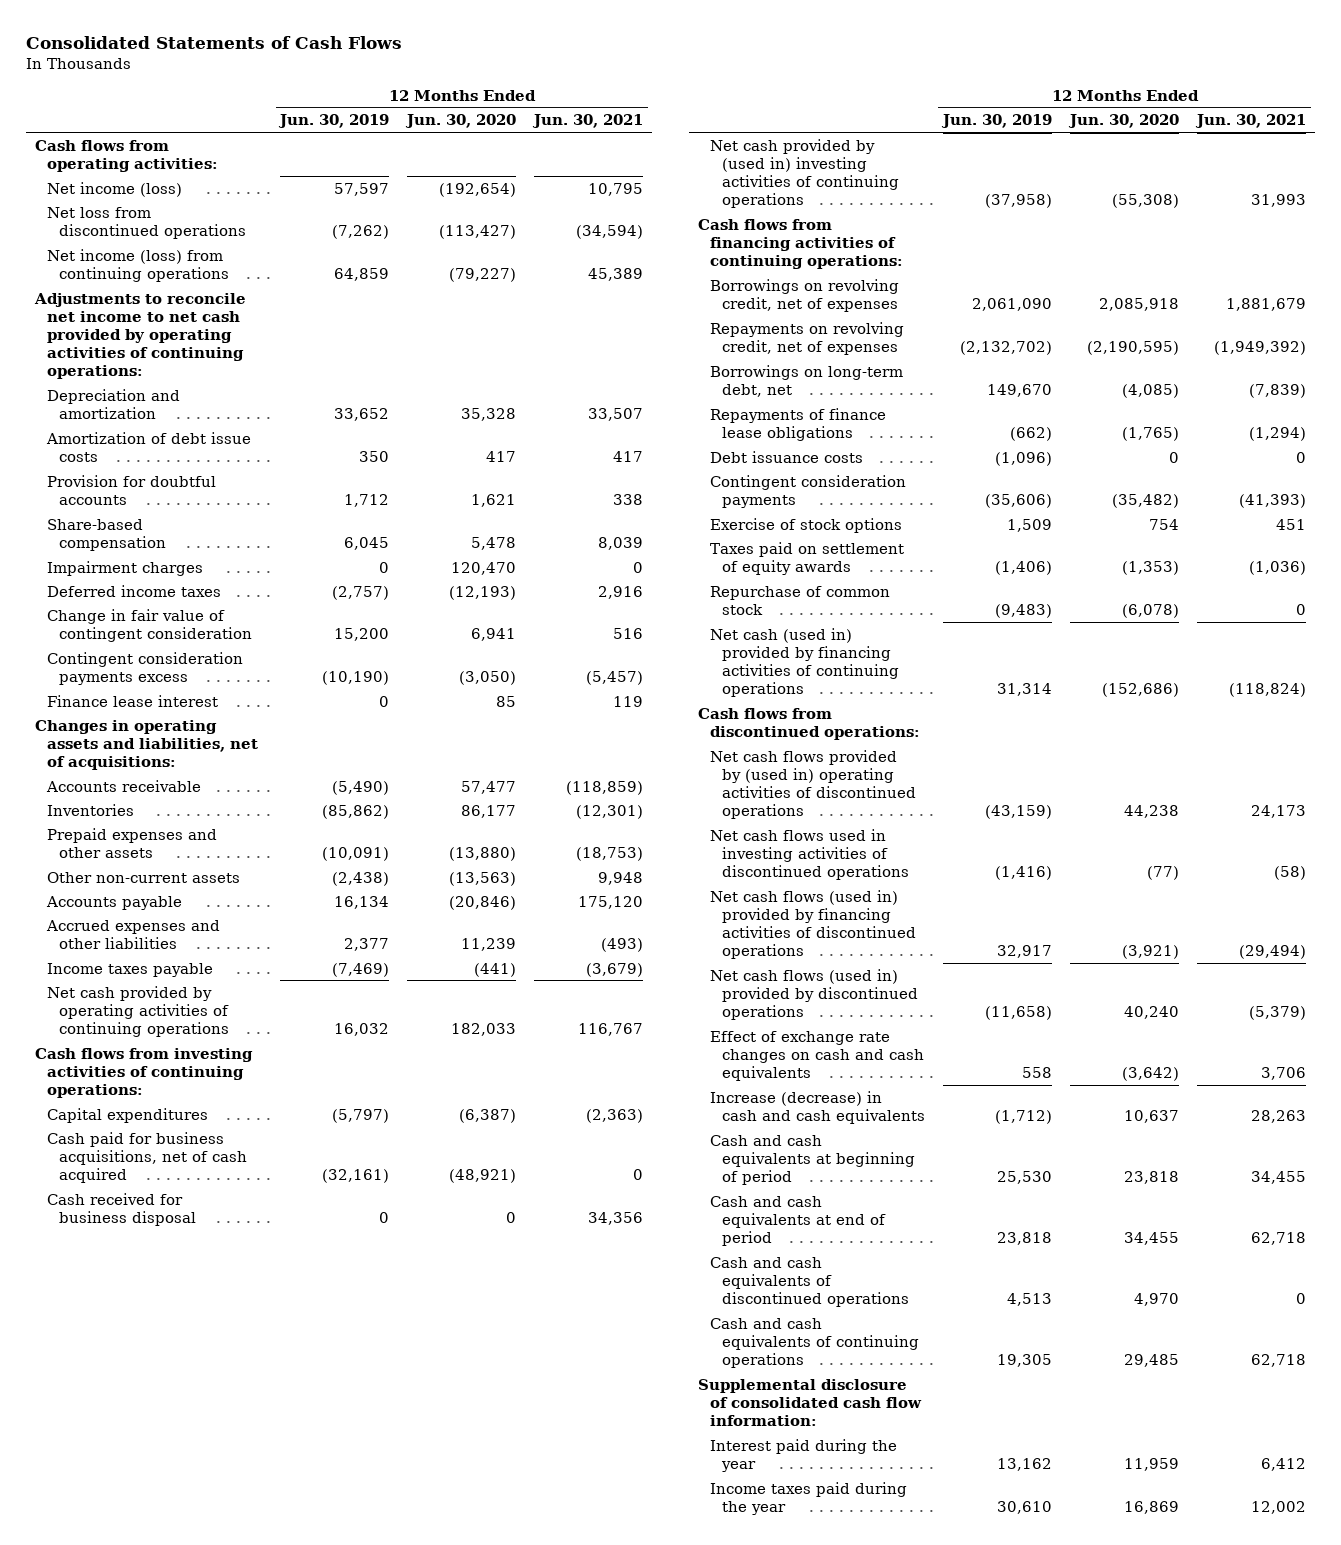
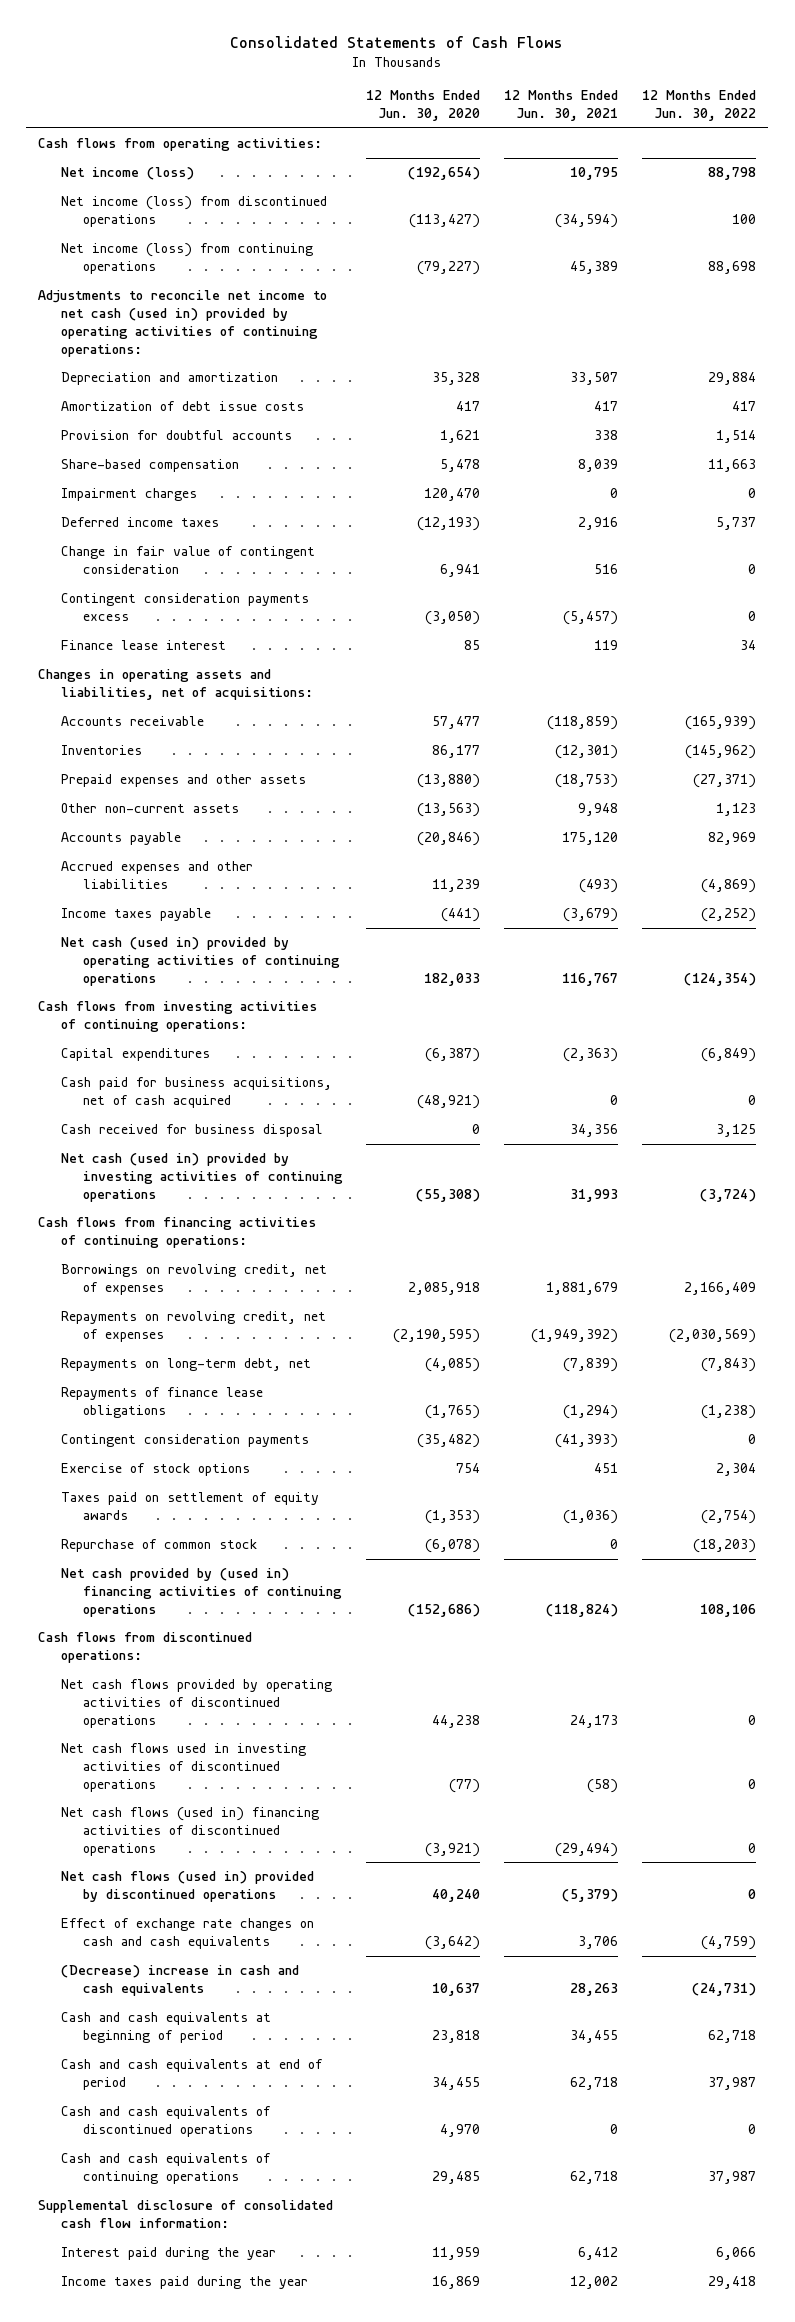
- | 12 Months Ended Jun. 30, 2019 | 12 Months Ended Jun. 30, 2020 | 12 Months Ended Jun. 30, 2021
+ | 12 Months Ended Jun. 30, 2020 | 12 Months Ended Jun. 30, 2021 | 12 Months Ended Jun. 30, 2022
- Net loss from discontinued operations | (7,262) | (113,427) | (34,594)
+ Net income (loss) from discontinued operations | (113,427) | (34,594) | 100
- Adjustments to reconcile net income to net cash provided by operating activities of continuing operations:
+ Adjustments to reconcile net income to net cash (used in) provided by operating activities of continuing operations:
- Net cash provided by operating activities of continuing operations | 16,032 | 182,033 | 116,767
+ Net cash (used in) provided by operating activities of continuing operations | 182,033 | 116,767 | (124,354)
- Net cash provided by (used in) investing activities of continuing operations | (37,958) | (55,308) | 31,993
+ Net cash (used in) provided by investing activities of continuing operations | (55,308) | 31,993 | (3,724)
- Borrowings on long-term debt, net | 149,670 | (4,085) | (7,839)
+ Repayments on long-term debt, net | (4,085) | (7,839) | (7,843)
- Debt issuance costs | (1,096) | 0 | 0
- Net cash (used in) provided by financing activities of continuing operations | 31,314 | (152,686) | (118,824)
+ Net cash provided by (used in) financing activities of continuing operations | (152,686) | (118,824) | 108,106
- Net cash flows provided by (used in) operating activities of discontinued operations | (43,159) | 44,238 | 24,173
+ Net cash flows provided by operating activities of discontinued operations | 44,238 | 24,173 | 0
- Net cash flows (used in) provided by financing activities of discontinued operations | 32,917 | (3,921) | (29,494)
+ Net cash flows (used in) financing activities of discontinued operations | (3,921) | (29,494) | 0
- Increase (decrease) in cash and cash equivalents | (1,712) | 10,637 | 28,263
+ (Decrease) increase in cash and cash equivalents | 10,637 | 28,263 | (24,731)

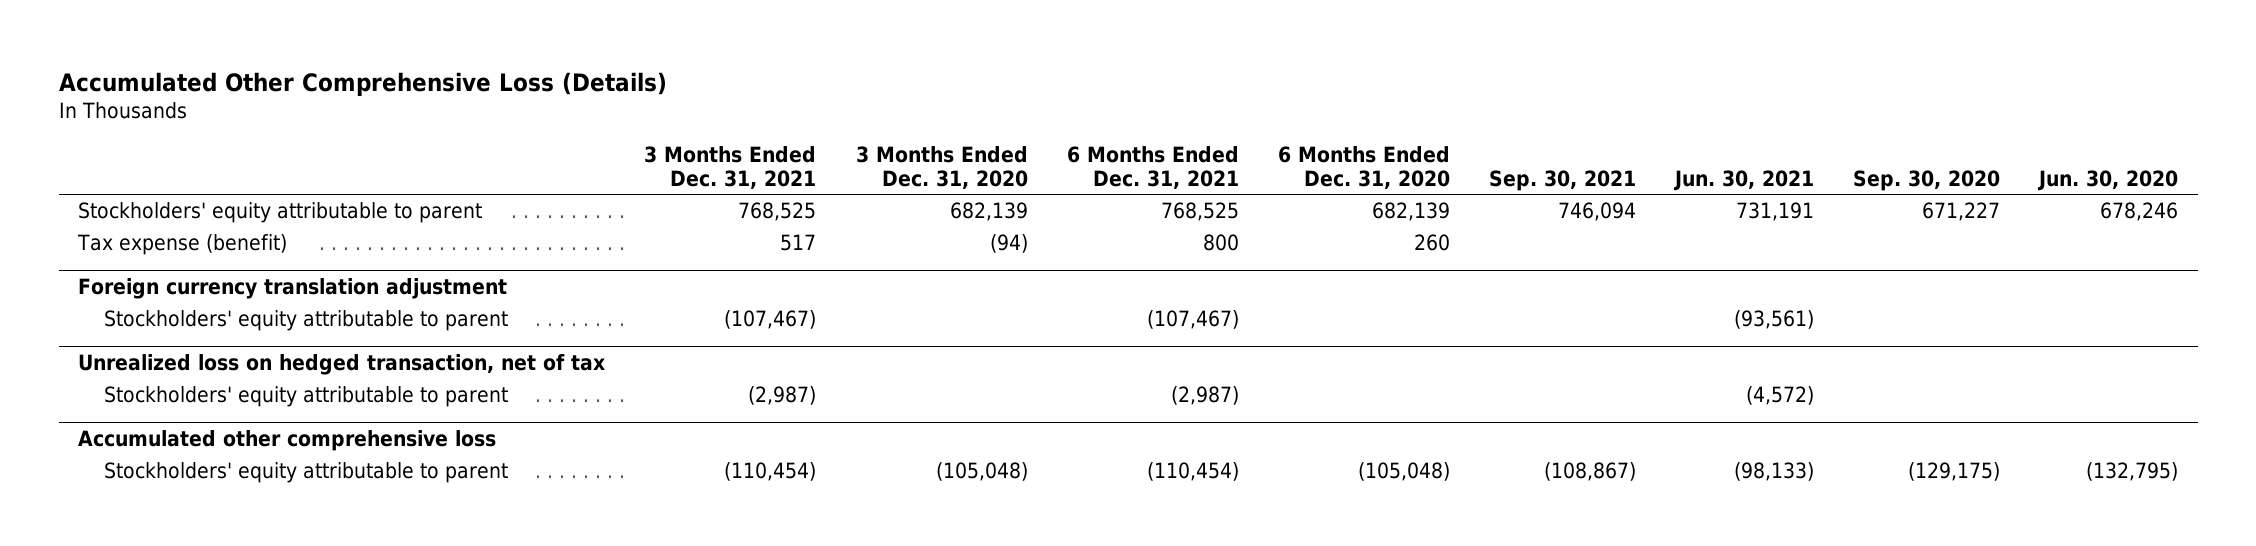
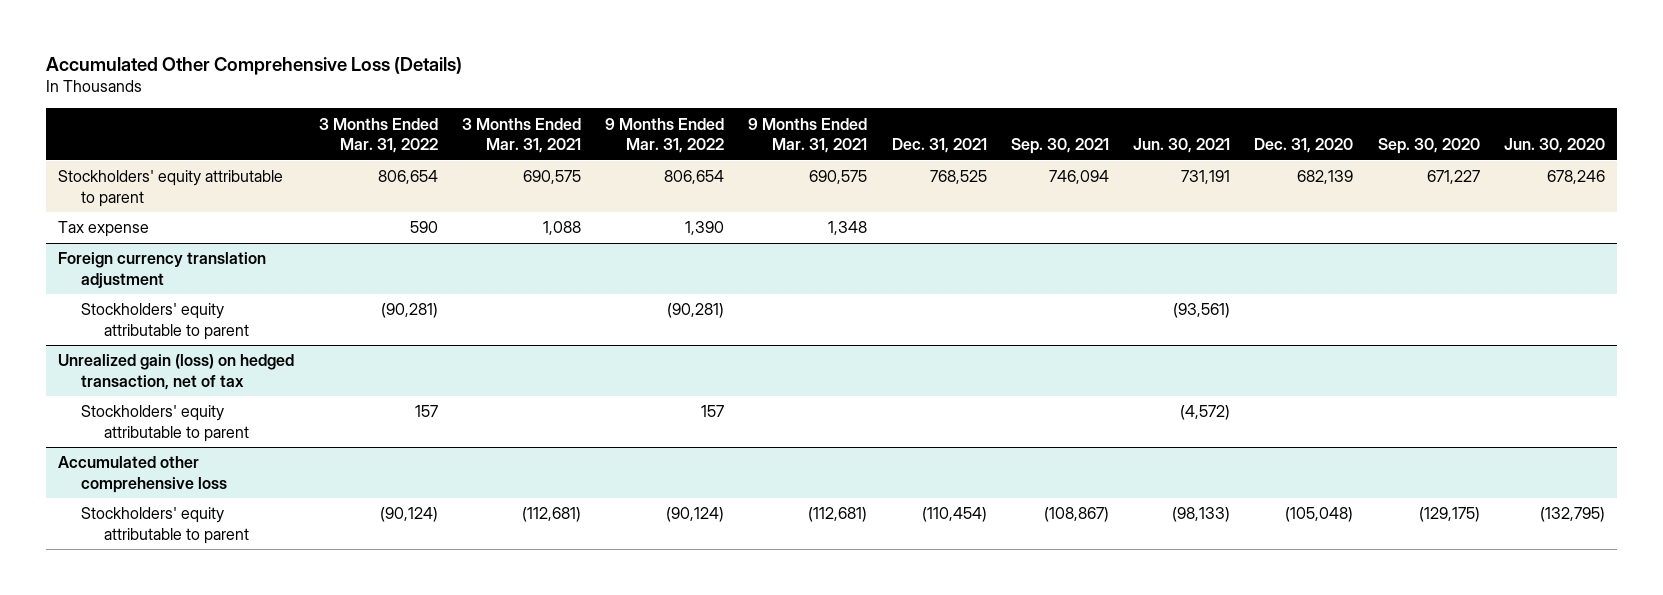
- | 3 Months Ended Dec. 31, 2021 | 3 Months Ended Dec. 31, 2020 | 6 Months Ended Dec. 31, 2021 | 6 Months Ended Dec. 31, 2020 | Sep. 30, 2021 | Jun. 30, 2021 | Sep. 30, 2020 | Jun. 30, 2020
+ | 3 Months Ended Mar. 31, 2022 | 3 Months Ended Mar. 31, 2021 | 9 Months Ended Mar. 31, 2022 | 9 Months Ended Mar. 31, 2021 | Dec. 31, 2021 | Sep. 30, 2021 | Jun. 30, 2021 | Dec. 31, 2020 | Sep. 30, 2020 | Jun. 30, 2020
- Tax expense (benefit) | 517 | (94) | 800 | 260 | | | |
+ Tax expense | 590 | 1,088 | 1,390 | 1,348 | | | | | |
- Unrealized loss on hedged transaction, net of tax
+ Unrealized gain (loss) on hedged transaction, net of tax

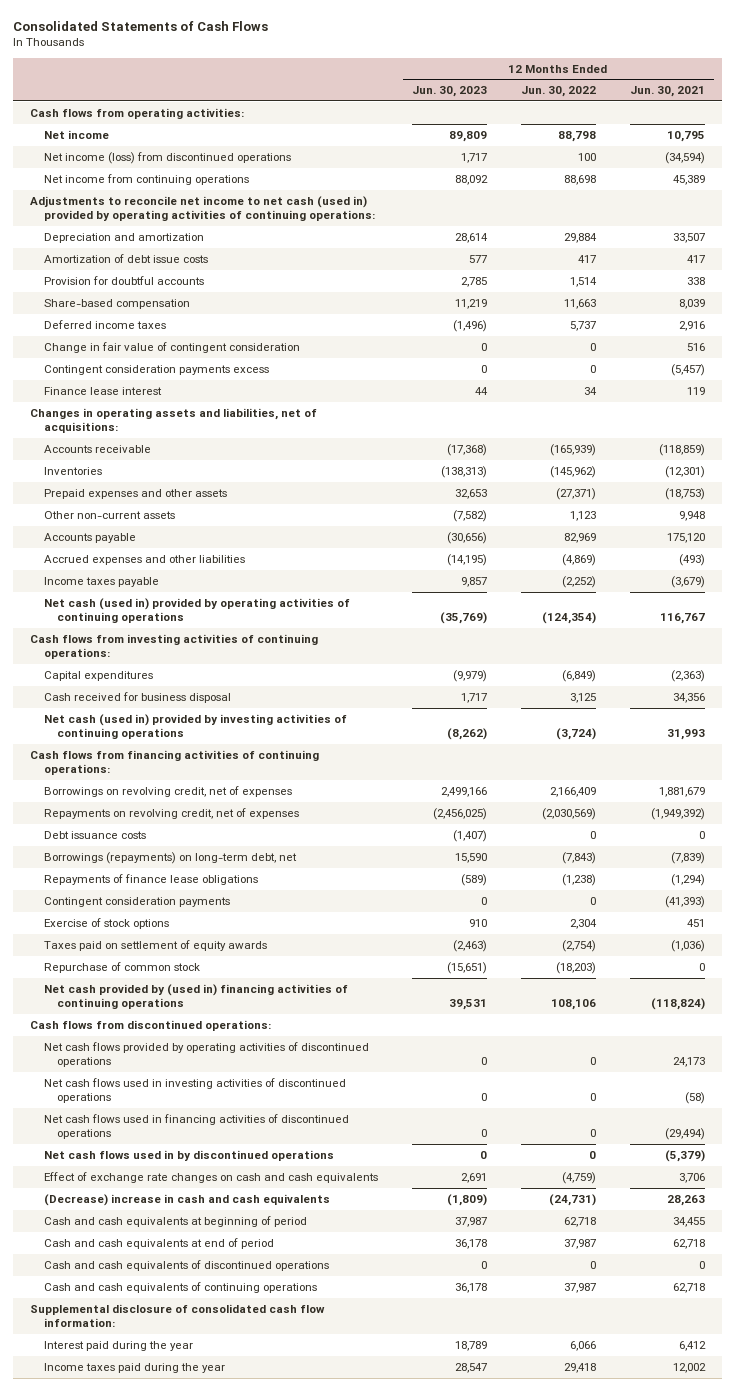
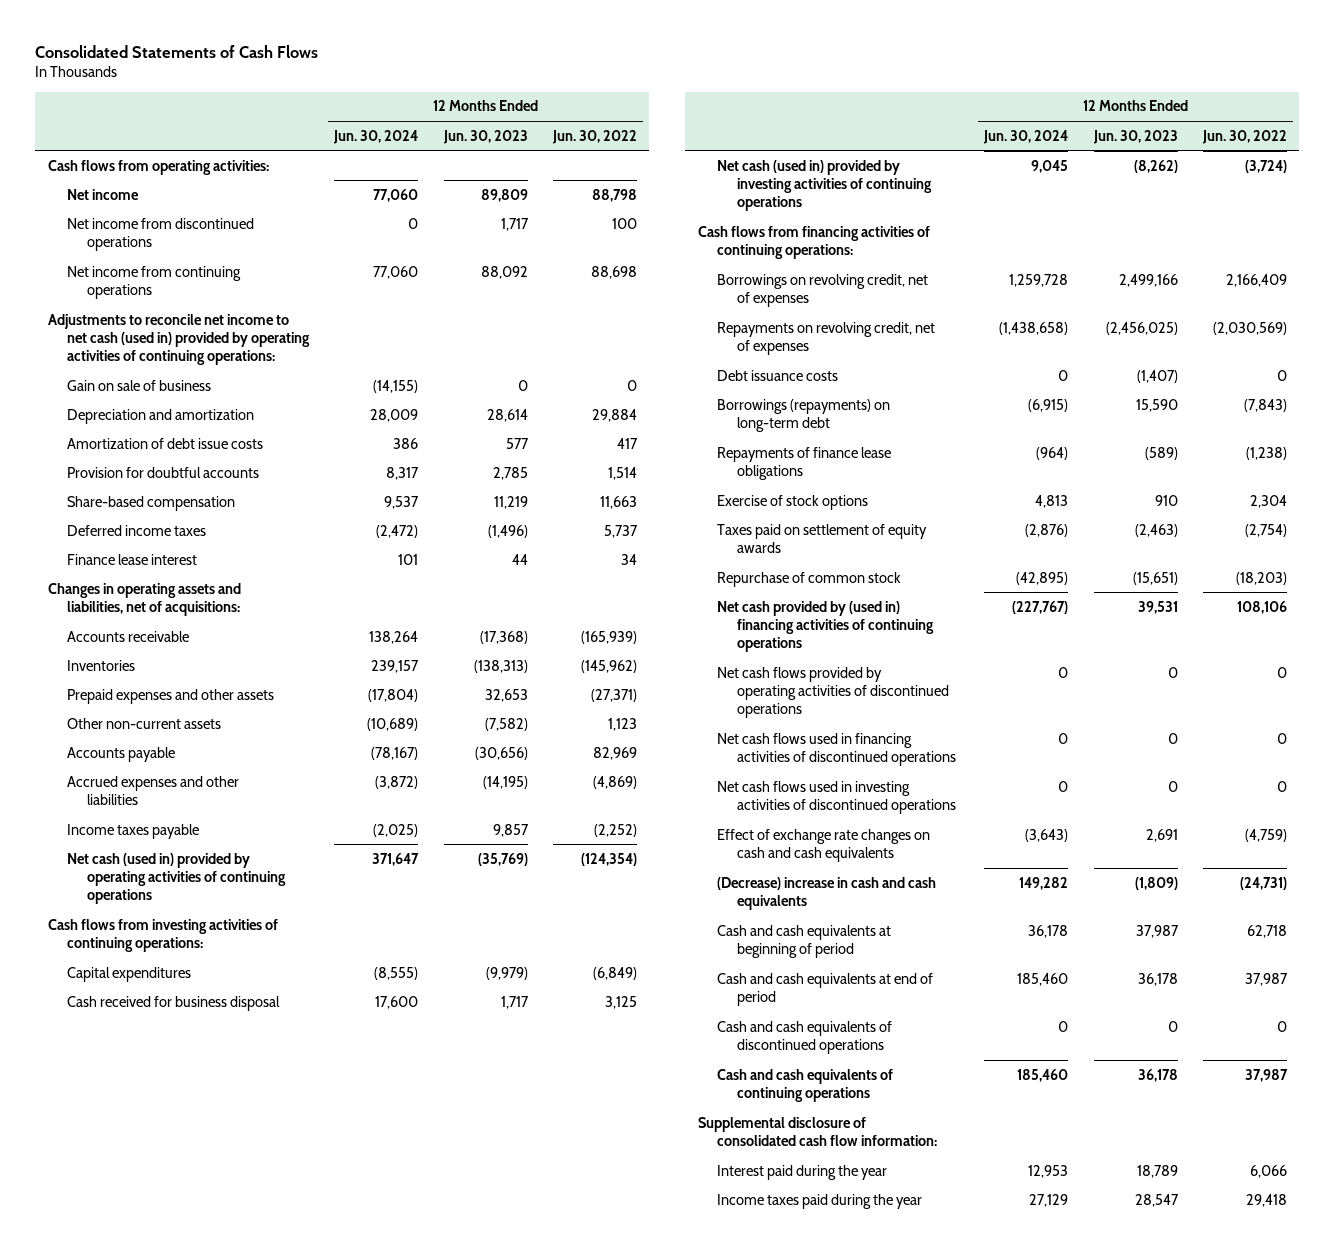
- | 12 Months Ended Jun. 30, 2023 | 12 Months Ended Jun. 30, 2022 | 12 Months Ended Jun. 30, 2021
+ | 12 Months Ended Jun. 30, 2024 | 12 Months Ended Jun. 30, 2023 | 12 Months Ended Jun. 30, 2022
- Net income (loss) from discontinued operations | 1,717 | 100 | (34,594)
+ Net income from discontinued operations | 0 | 1,717 | 100
+ Gain on sale of business | (14,155) | 0 | 0
- Change in fair value of contingent consideration | 0 | 0 | 516
- Contingent consideration payments excess | 0 | 0 | (5,457)
- Borrowings (repayments) on long-term debt, net | 15,590 | (7,843) | (7,839)
+ Borrowings (repayments) on long-term debt | (6,915) | 15,590 | (7,843)
- Contingent consideration payments | 0 | 0 | (41,393)
- Cash flows from discontinued operations:
- Net cash flows used in by discontinued operations | 0 | 0 | (5,379)
moved down: Net cash flows used in investing activities of discontinued operations | 0 | 0 | 0

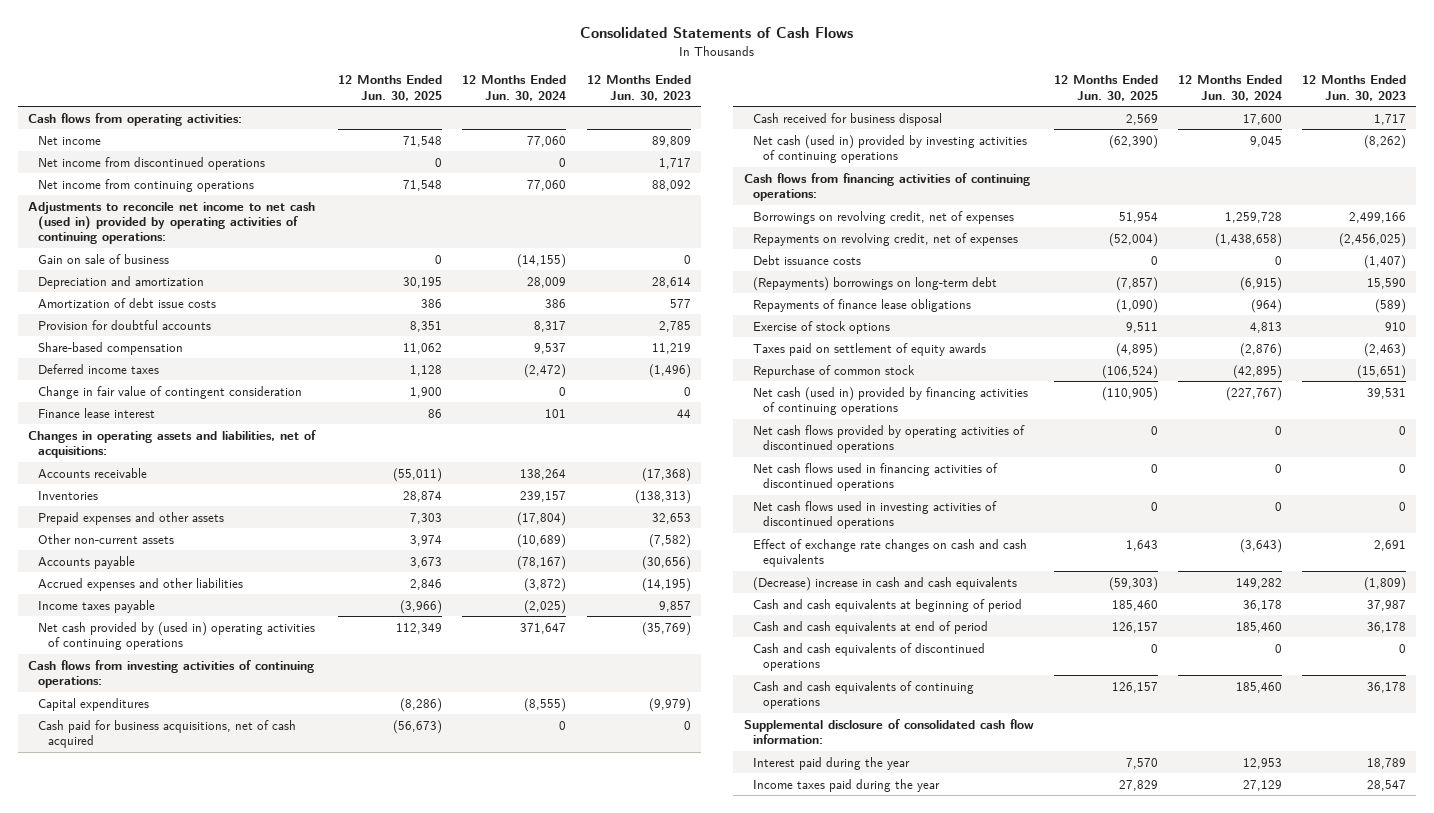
- | 12 Months Ended Jun. 30, 2024 | 12 Months Ended Jun. 30, 2023 | 12 Months Ended Jun. 30, 2022
+ | 12 Months Ended Jun. 30, 2025 | 12 Months Ended Jun. 30, 2024 | 12 Months Ended Jun. 30, 2023
+ Change in fair value of contingent consideration | 1,900 | 0 | 0
- Net cash (used in) provided by operating activities of continuing operations | 371,647 | (35,769) | (124,354)
+ Net cash provided by (used in) operating activities of continuing operations | 112,349 | 371,647 | (35,769)
+ Cash paid for business acquisitions, net of cash acquired | (56,673) | 0 | 0
- Borrowings (repayments) on long-term debt | (6,915) | 15,590 | (7,843)
+ (Repayments) borrowings on long-term debt | (7,857) | (6,915) | 15,590
- Net cash provided by (used in) financing activities of continuing operations | (227,767) | 39,531 | 108,106
+ Net cash (used in) provided by financing activities of continuing operations | (110,905) | (227,767) | 39,531

